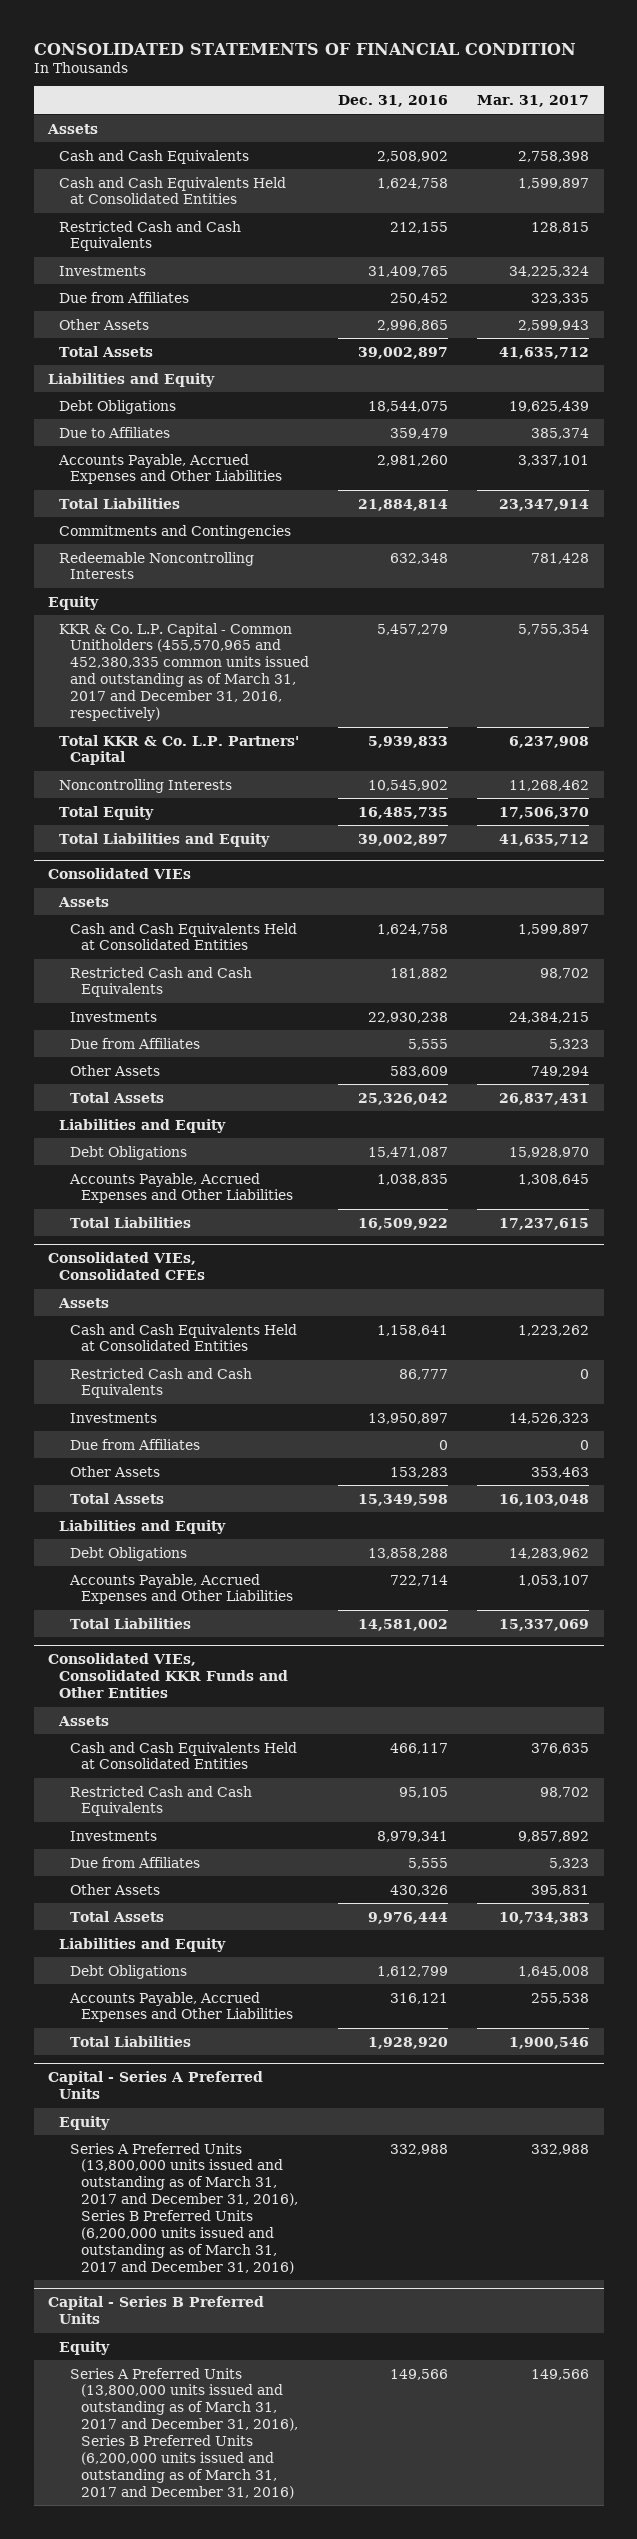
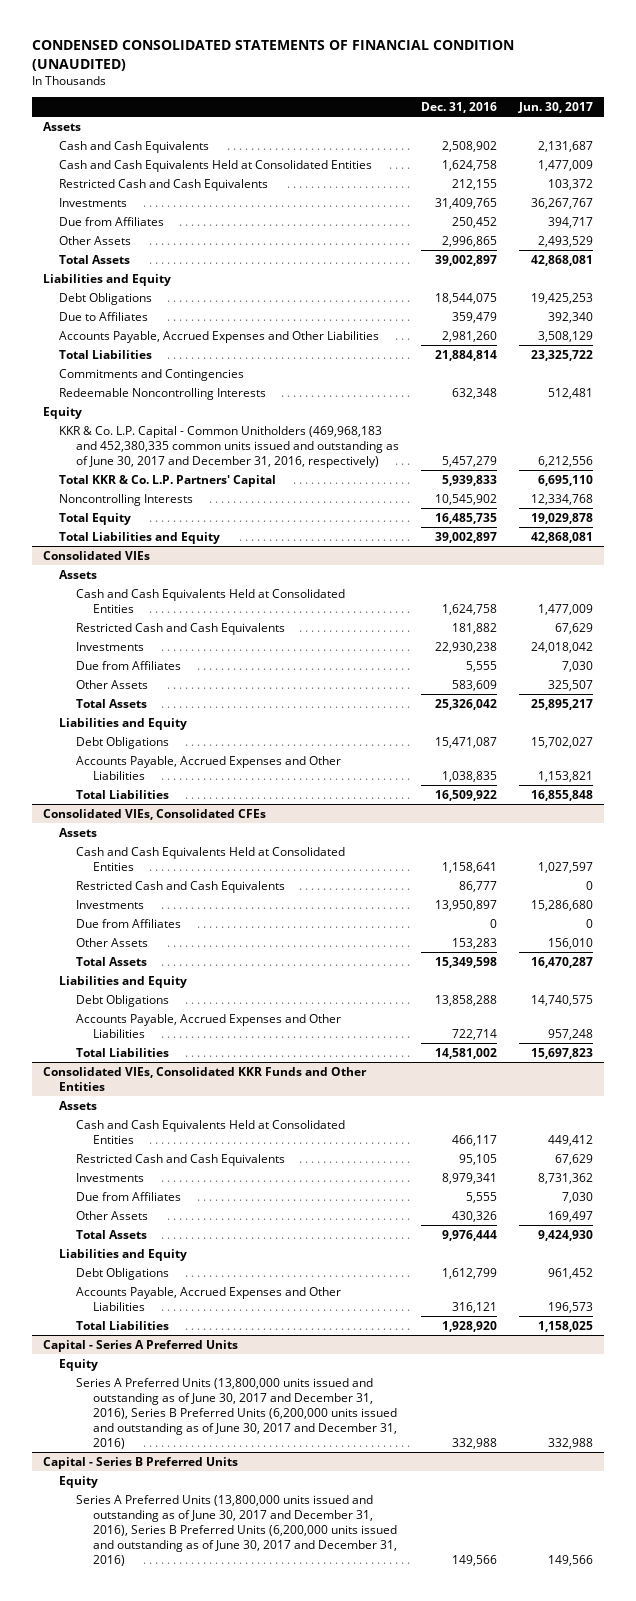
- CONSOLIDATED STATEMENTS OF FINANCIAL CONDITION
+ CONDENSED CONSOLIDATED STATEMENTS OF FINANCIAL CONDITION (UNAUDITED)
- | Dec. 31, 2016 | Mar. 31, 2017
+ | Dec. 31, 2016 | Jun. 30, 2017
- KKR & Co. L.P. Capital - Common Unitholders (455,570,965 and 452,380,335 common units issued and outstanding as of March 31, 2017 and December 31, 2016, respectively) | 5,457,279 | 5,755,354
+ KKR & Co. L.P. Capital - Common Unitholders (469,968,183 and 452,380,335 common units issued and outstanding as of June 30, 2017 and December 31, 2016, respectively) | 5,457,279 | 6,212,556
@ Capital - Series A Preferred Units
- Series A Preferred Units (13,800,000 units issued and outstanding as of March 31, 2017 and December 31, 2016), Series B Preferred Units (6,200,000 units issued and outstanding as of March 31, 2017 and December 31, 2016) | 332,988 | 332,988
+ Series A Preferred Units (13,800,000 units issued and outstanding as of June 30, 2017 and December 31, 2016), Series B Preferred Units (6,200,000 units issued and outstanding as of June 30, 2017 and December 31, 2016) | 332,988 | 332,988
@ Capital - Series B Preferred Units
- Series A Preferred Units (13,800,000 units issued and outstanding as of March 31, 2017 and December 31, 2016), Series B Preferred Units (6,200,000 units issued and outstanding as of March 31, 2017 and December 31, 2016) | 149,566 | 149,566
+ Series A Preferred Units (13,800,000 units issued and outstanding as of June 30, 2017 and December 31, 2016), Series B Preferred Units (6,200,000 units issued and outstanding as of June 30, 2017 and December 31, 2016) | 149,566 | 149,566

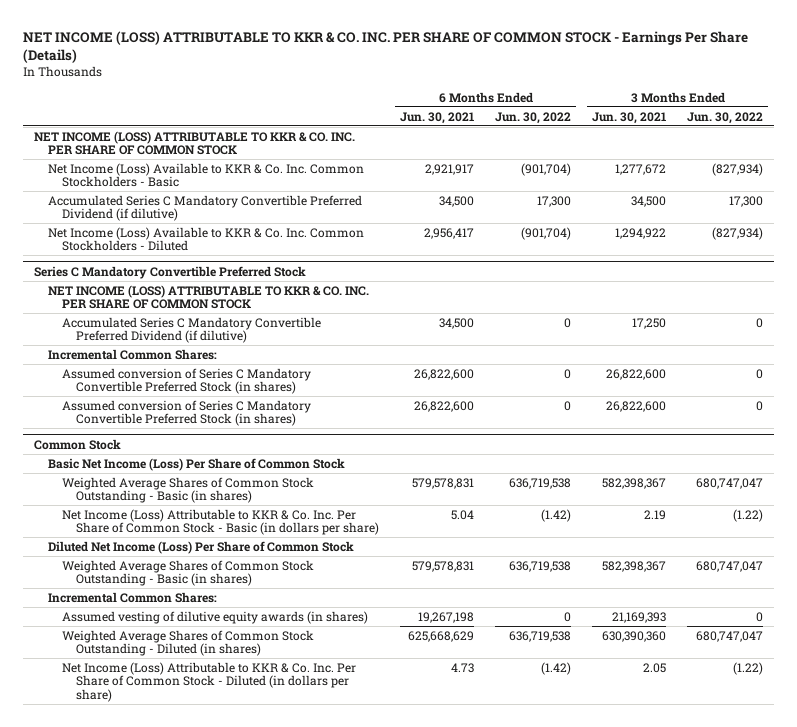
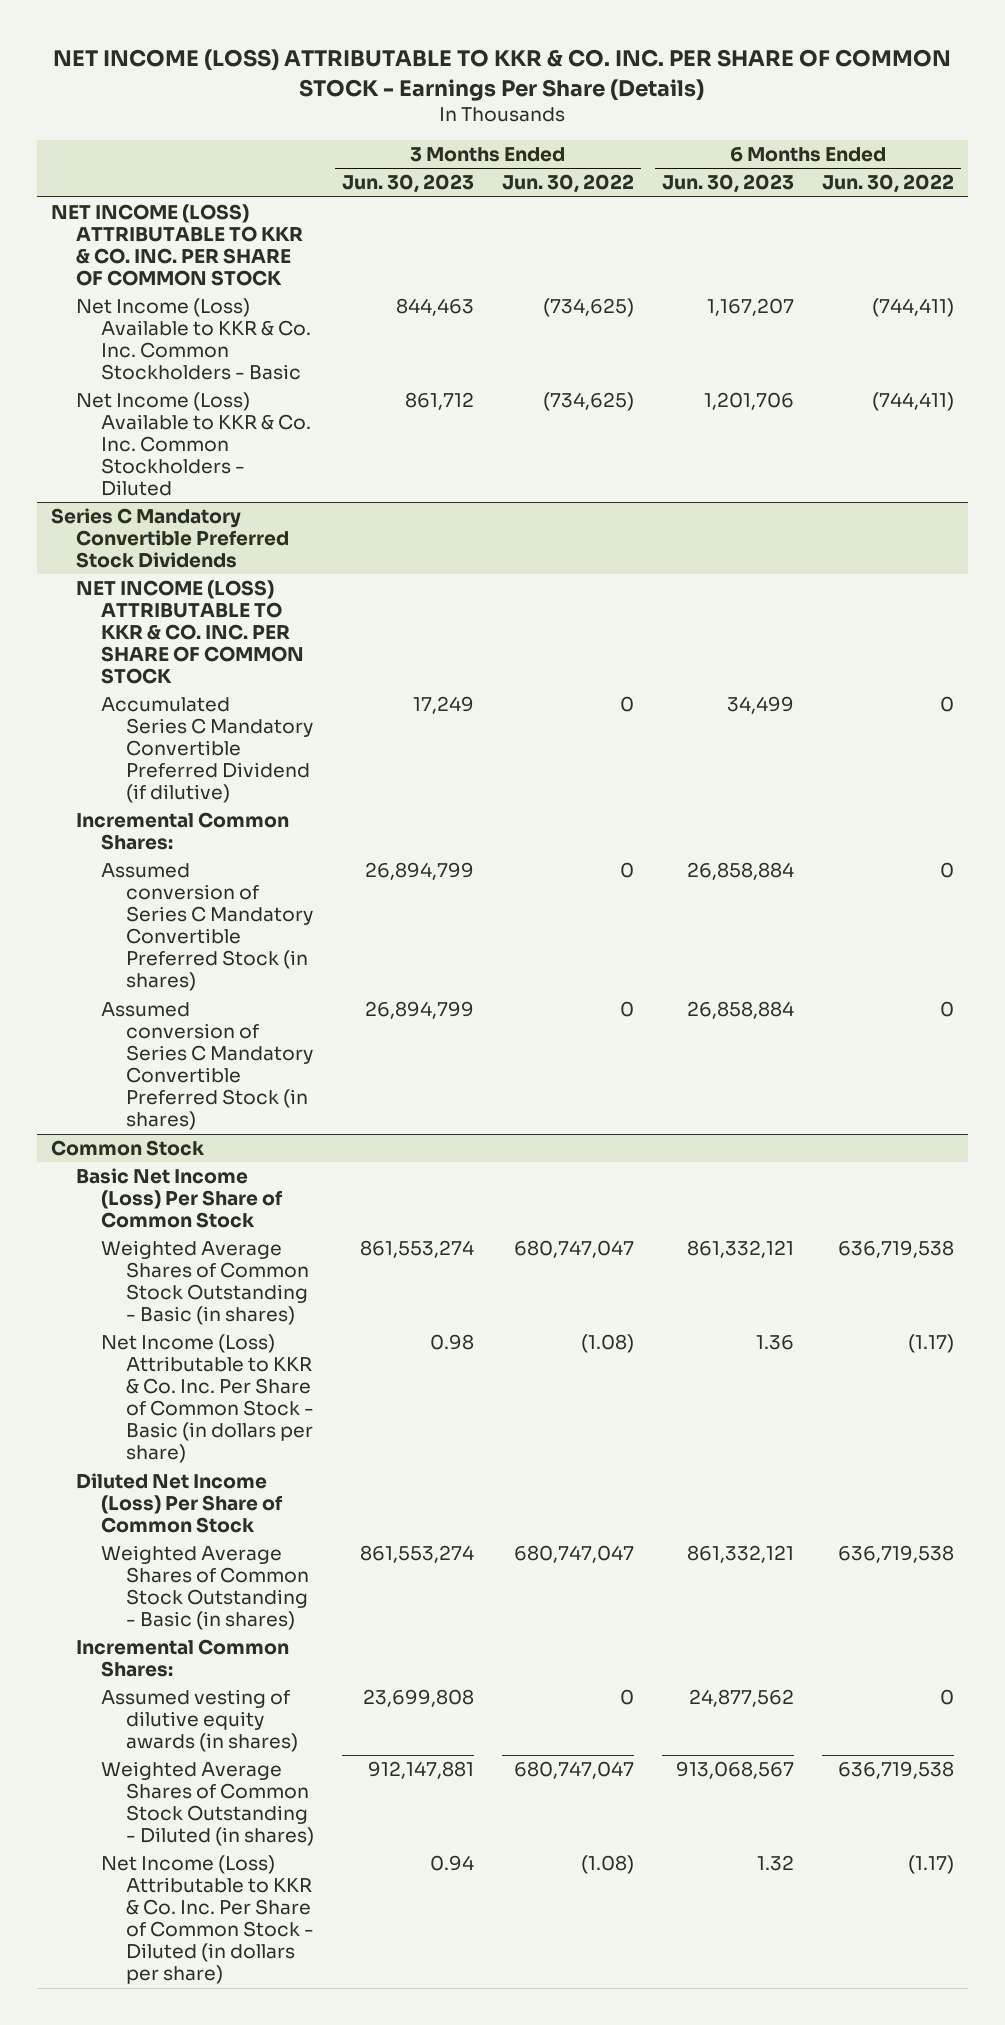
- | 6 Months Ended Jun. 30, 2021 | 6 Months Ended Jun. 30, 2022 | 3 Months Ended Jun. 30, 2021 | 3 Months Ended Jun. 30, 2022
+ | 3 Months Ended Jun. 30, 2023 | 3 Months Ended Jun. 30, 2022 | 6 Months Ended Jun. 30, 2023 | 6 Months Ended Jun. 30, 2022
- Net Income (Loss) Available to KKR & Co. Inc. Common Stockholders - Basic | 2,921,917 | (901,704) | 1,277,672 | (827,934)
- Accumulated Series C Mandatory Convertible Preferred Dividend (if dilutive) | 34,500 | 17,300 | 34,500 | 17,300
- Net Income (Loss) Available to KKR & Co. Inc. Common Stockholders - Diluted | 2,956,417 | (901,704) | 1,294,922 | (827,934)
- Series C Mandatory Convertible Preferred Stock
+ Net Income (Loss) Available to KKR & Co. Inc. Common Stockholders - Basic | 844,463 | (734,625) | 1,167,207 | (744,411)
+ Net Income (Loss) Available to KKR & Co. Inc. Common Stockholders - Diluted | 861,712 | (734,625) | 1,201,706 | (744,411)
+ Series C Mandatory Convertible Preferred Stock Dividends
@ Common Stock
- Net Income (Loss) Attributable to KKR & Co. Inc. Per Share of Common Stock - Basic (in dollars per share) | 5.04 | (1.42) | 2.19 | (1.22)
+ Net Income (Loss) Attributable to KKR & Co. Inc. Per Share of Common Stock - Basic (in dollars per share) | 0.98 | (1.08) | 1.36 | (1.17)
- Net Income (Loss) Attributable to KKR & Co. Inc. Per Share of Common Stock - Diluted (in dollars per share) | 4.73 | (1.42) | 2.05 | (1.22)
+ Net Income (Loss) Attributable to KKR & Co. Inc. Per Share of Common Stock - Diluted (in dollars per share) | 0.94 | (1.08) | 1.32 | (1.17)

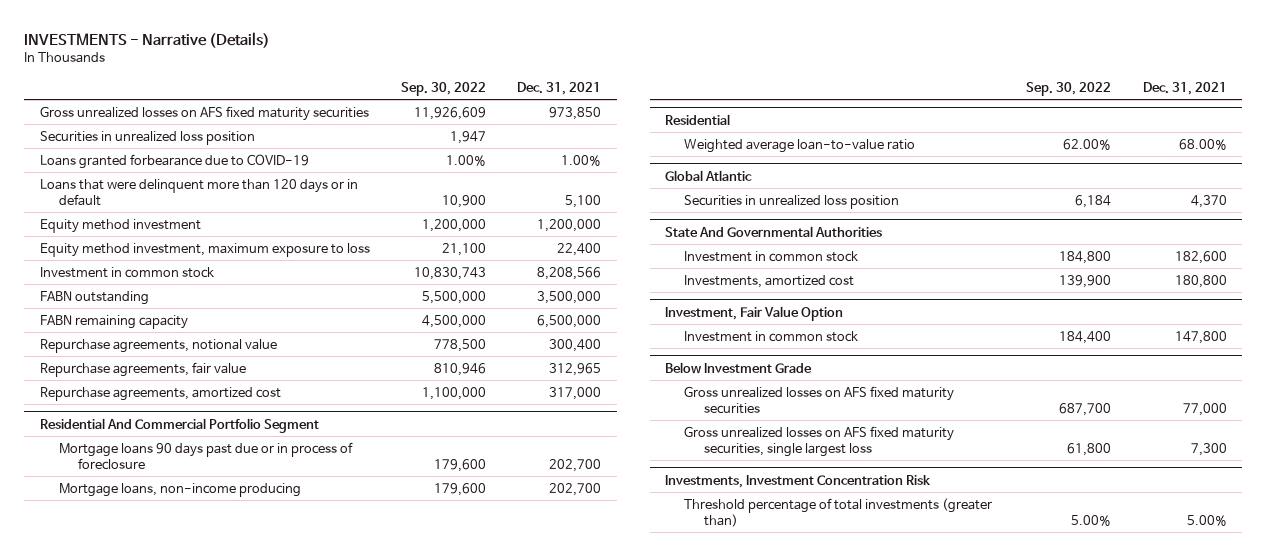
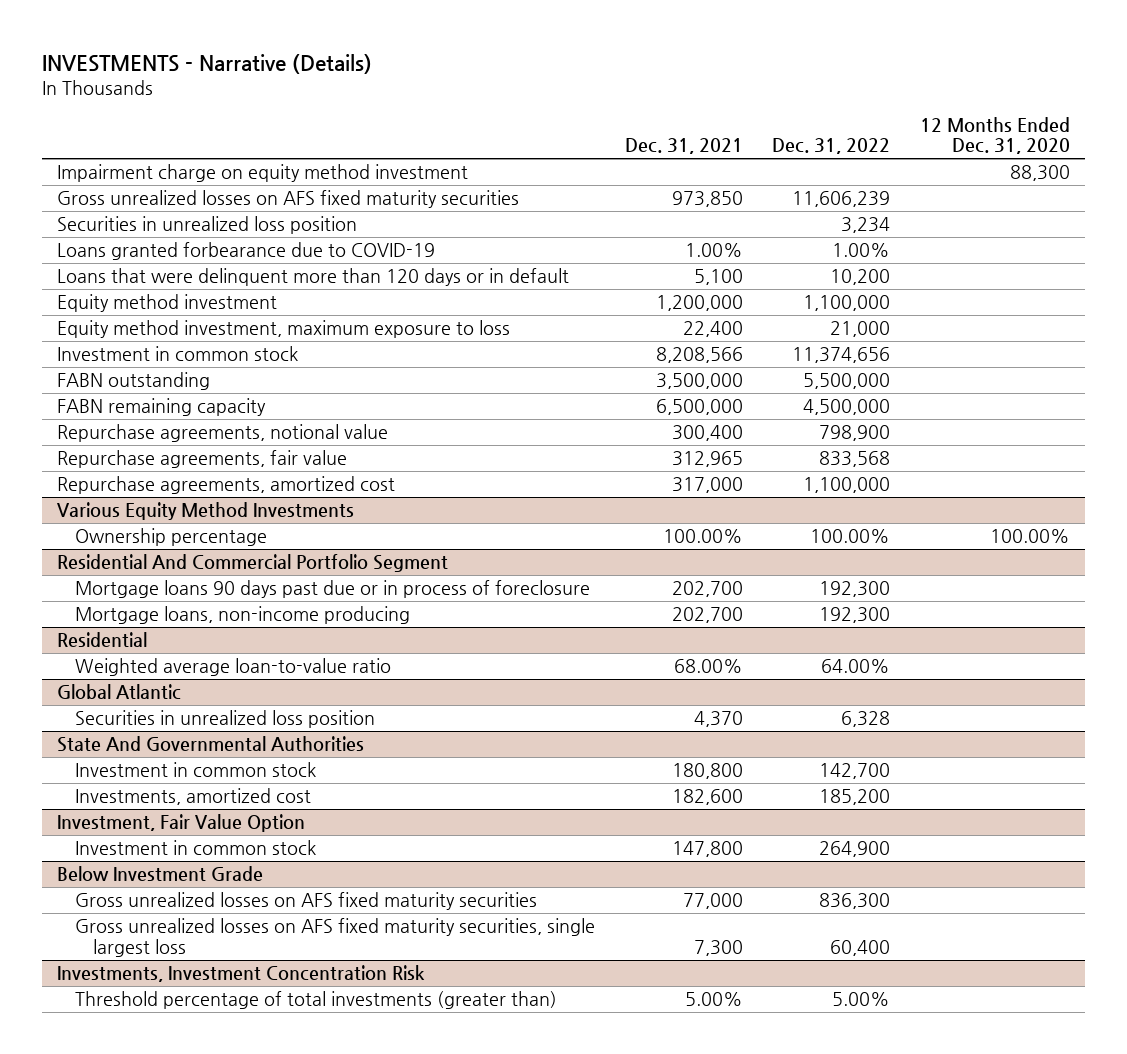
- | Sep. 30, 2022 | Dec. 31, 2021
+ | Dec. 31, 2021 | Dec. 31, 2022 | 12 Months Ended Dec. 31, 2020
+ Impairment charge on equity method investment | | | 88,300
+ Various Equity Method Investments
+ Ownership percentage | 100.00% | 100.00% | 100.00%
@ State And Governmental Authorities
- Investment in common stock | 184,800 | 182,600
- Investments, amortized cost | 139,900 | 180,800
+ Investment in common stock | 180,800 | 142,700 |
+ Investments, amortized cost | 182,600 | 185,200 |

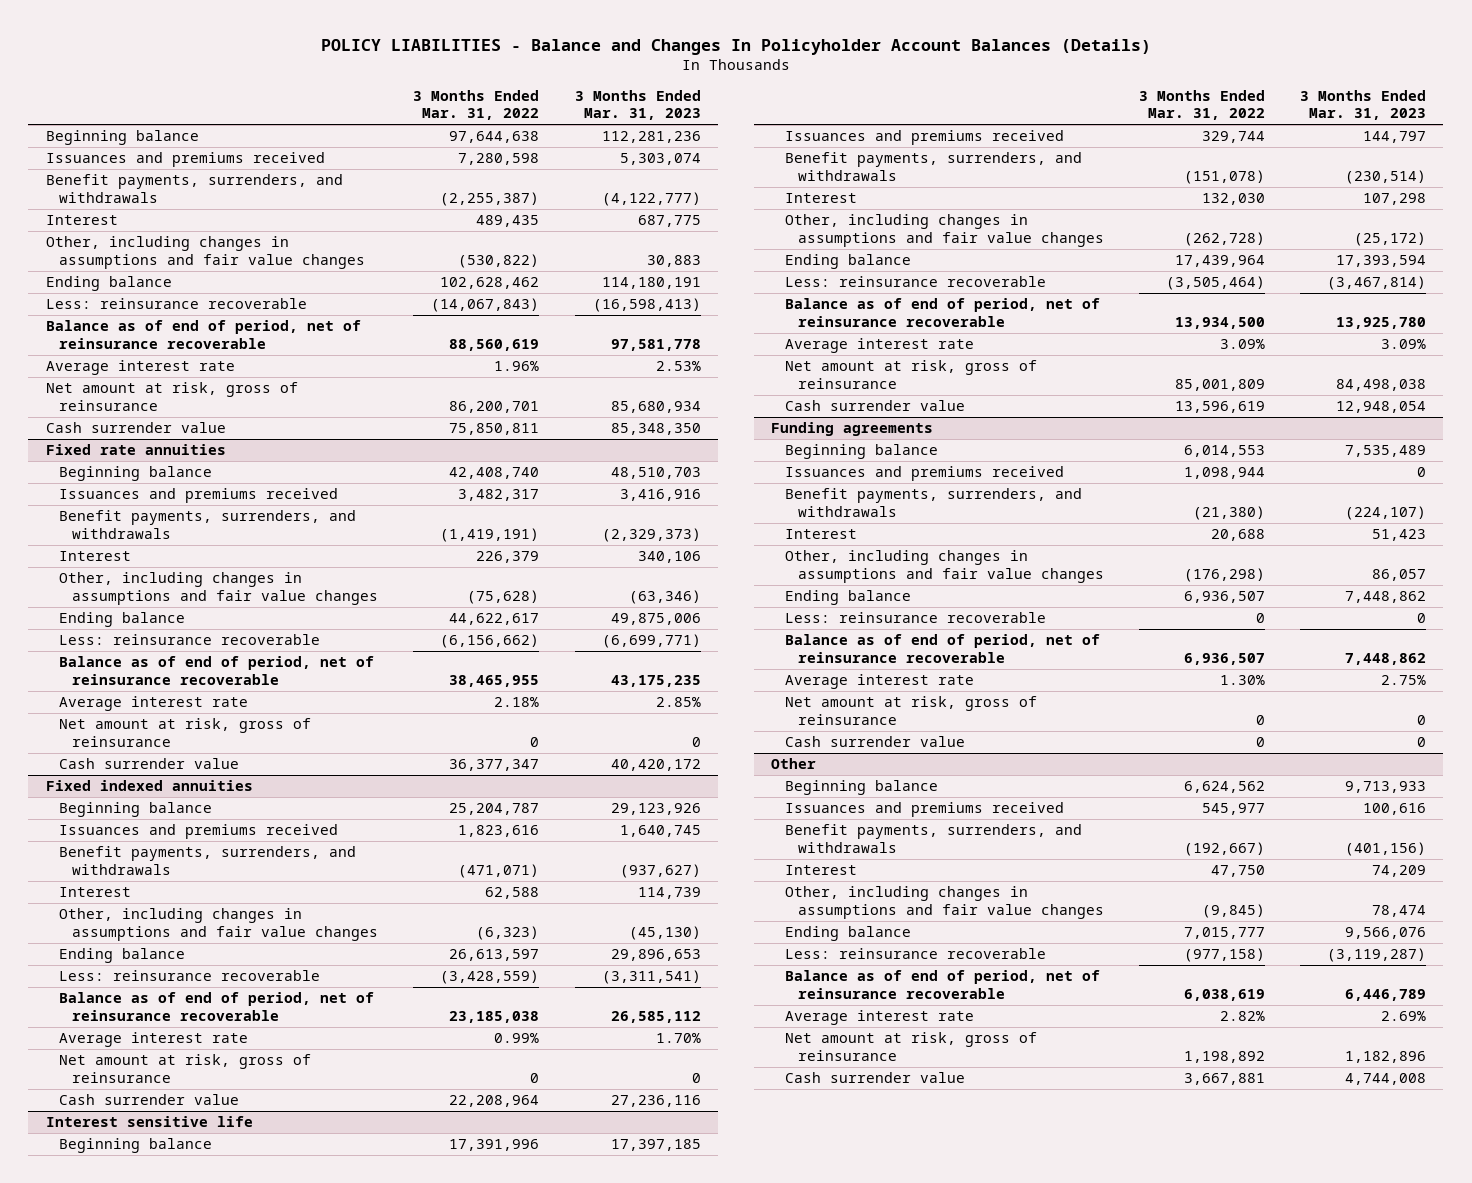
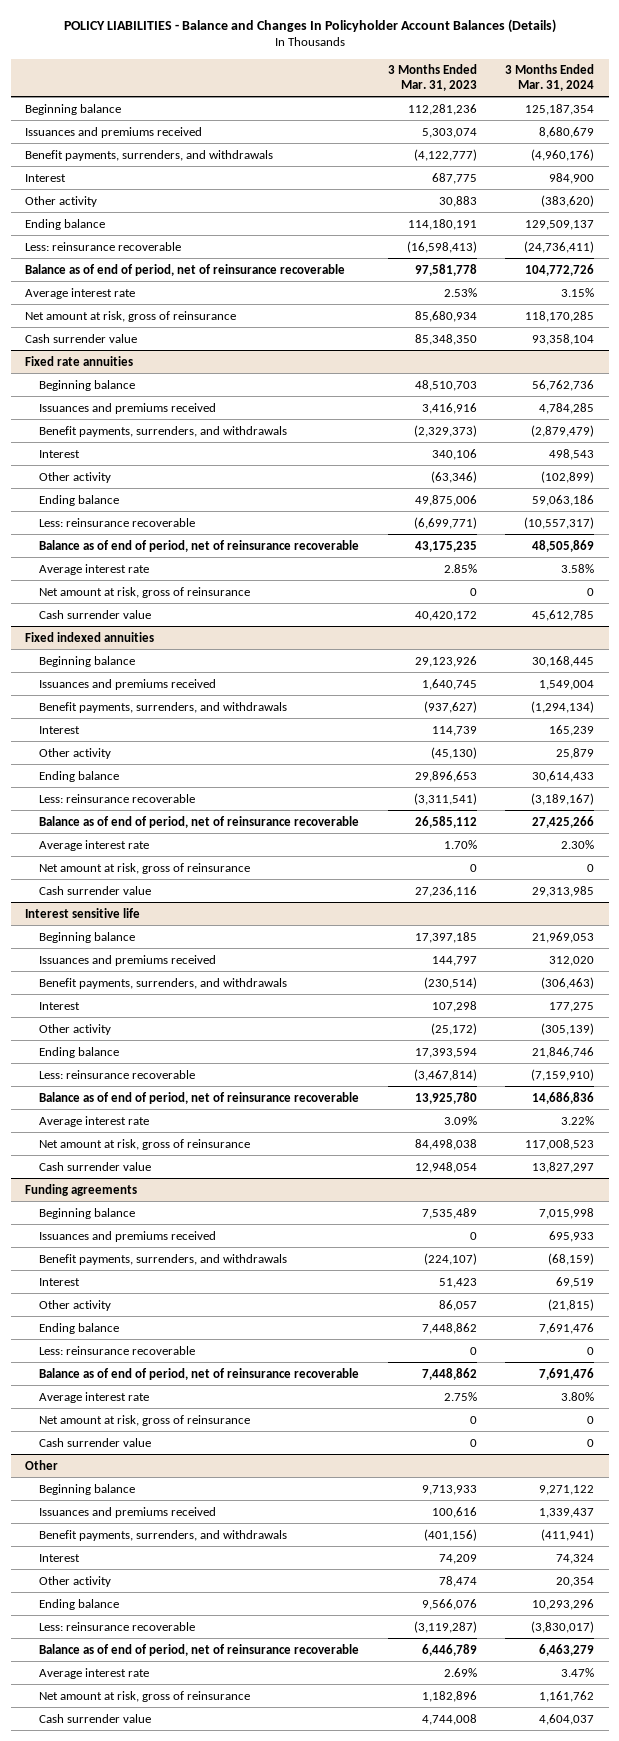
- | 3 Months Ended Mar. 31, 2022 | 3 Months Ended Mar. 31, 2023
+ | 3 Months Ended Mar. 31, 2023 | 3 Months Ended Mar. 31, 2024
- Other, including changes in assumptions and fair value changes | (530,822) | 30,883
+ Other activity | 30,883 | (383,620)
@ Fixed rate annuities
- Other, including changes in assumptions and fair value changes | (75,628) | (63,346)
+ Other activity | (63,346) | (102,899)
@ Fixed indexed annuities
- Other, including changes in assumptions and fair value changes | (6,323) | (45,130)
+ Other activity | (45,130) | 25,879
@ Interest sensitive life
- Other, including changes in assumptions and fair value changes | (262,728) | (25,172)
+ Other activity | (25,172) | (305,139)
@ Funding agreements
- Other, including changes in assumptions and fair value changes | (176,298) | 86,057
+ Other activity | 86,057 | (21,815)
@ Other
- Other, including changes in assumptions and fair value changes | (9,845) | 78,474
+ Other activity | 78,474 | 20,354

